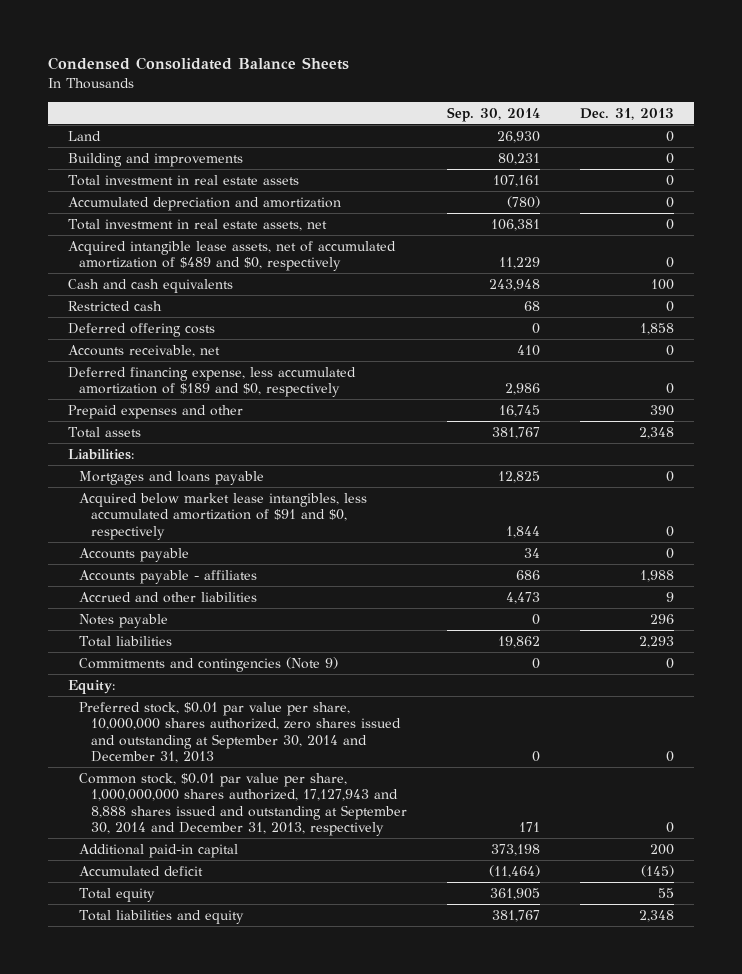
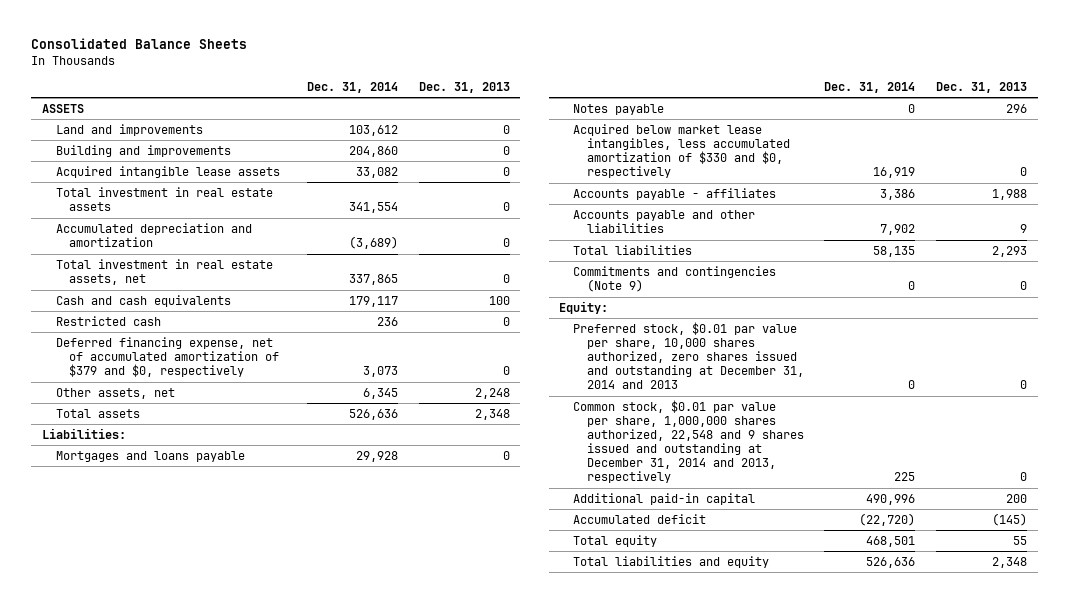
- Condensed Consolidated Balance Sheets
+ Consolidated Balance Sheets
- | Sep. 30, 2014 | Dec. 31, 2013
+ | Dec. 31, 2014 | Dec. 31, 2013
- Land | 26,930 | 0
+ ASSETS
+ Land and improvements | 103,612 | 0
+ Acquired intangible lease assets | 33,082 | 0
- Acquired intangible lease assets, net of accumulated amortization of $489 and $0, respectively | 11,229 | 0
- Deferred offering costs | 0 | 1,858
- Accounts receivable, net | 410 | 0
- Deferred financing expense, less accumulated amortization of $189 and $0, respectively | 2,986 | 0
- Prepaid expenses and other | 16,745 | 390
+ Deferred financing expense, net of accumulated amortization of $379 and $0, respectively | 3,073 | 0
+ Other assets, net | 6,345 | 2,248
- Acquired below market lease intangibles, less accumulated amortization of $91 and $0, respectively | 1,844 | 0
- Accounts payable | 34 | 0
- Accrued and other liabilities | 4,473 | 9
+ Acquired below market lease intangibles, less accumulated amortization of $330 and $0, respectively | 16,919 | 0
moved down: Accounts payable - affiliates | 3,386 | 1,988
+ Accounts payable and other liabilities | 7,902 | 9
- Preferred stock, $0.01 par value per share, 10,000,000 shares authorized, zero shares issued and outstanding at September 30, 2014 and December 31, 2013 | 0 | 0
- Common stock, $0.01 par value per share, 1,000,000,000 shares authorized, 17,127,943 and 8,888 shares issued and outstanding at September 30, 2014 and December 31, 2013, respectively | 171 | 0
+ Preferred stock, $0.01 par value per share, 10,000 shares authorized, zero shares issued and outstanding at December 31, 2014 and 2013 | 0 | 0
+ Common stock, $0.01 par value per share, 1,000,000 shares authorized, 22,548 and 9 shares issued and outstanding at December 31, 2014 and 2013, respectively | 225 | 0

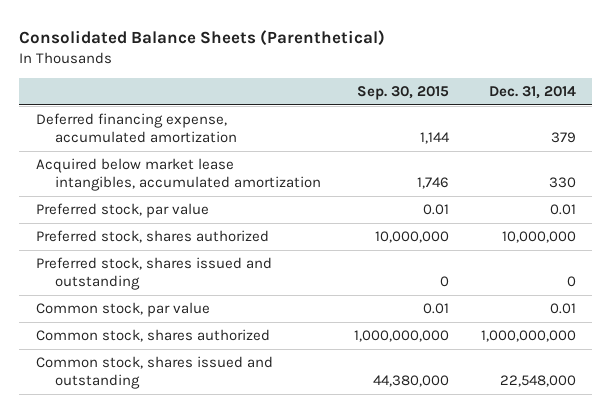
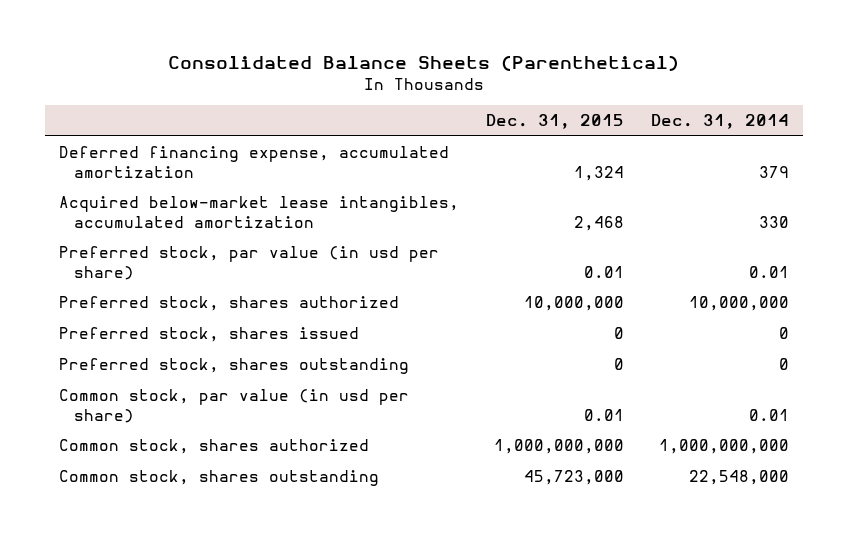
- | Sep. 30, 2015 | Dec. 31, 2014
+ | Dec. 31, 2015 | Dec. 31, 2014
- Acquired below market lease intangibles, accumulated amortization | 1,746 | 330
- Preferred stock, par value | 0.01 | 0.01
+ Acquired below-market lease intangibles, accumulated amortization | 2,468 | 330
+ Preferred stock, par value (in usd per share) | 0.01 | 0.01
- Preferred stock, shares issued and outstanding | 0 | 0
- Common stock, par value | 0.01 | 0.01
+ Preferred stock, shares issued | 0 | 0
+ Preferred stock, shares outstanding | 0 | 0
+ Common stock, par value (in usd per share) | 0.01 | 0.01
- Common stock, shares issued and outstanding | 44,380,000 | 22,548,000
+ Common stock, shares outstanding | 45,723,000 | 22,548,000

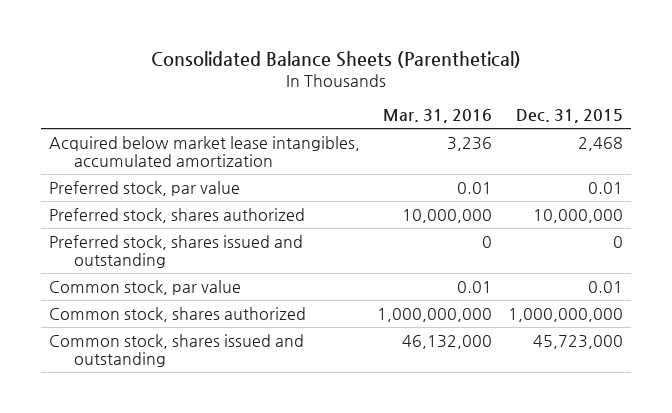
- | Dec. 31, 2015 | Dec. 31, 2014
+ | Mar. 31, 2016 | Dec. 31, 2015
- Deferred financing expense, accumulated amortization | 1,324 | 379
- Acquired below-market lease intangibles, accumulated amortization | 2,468 | 330
- Preferred stock, par value (in usd per share) | 0.01 | 0.01
+ Acquired below market lease intangibles, accumulated amortization | 3,236 | 2,468
+ Preferred stock, par value | 0.01 | 0.01
- Preferred stock, shares issued | 0 | 0
- Preferred stock, shares outstanding | 0 | 0
- Common stock, par value (in usd per share) | 0.01 | 0.01
+ Preferred stock, shares issued and outstanding | 0 | 0
+ Common stock, par value | 0.01 | 0.01
- Common stock, shares outstanding | 45,723,000 | 22,548,000
+ Common stock, shares issued and outstanding | 46,132,000 | 45,723,000

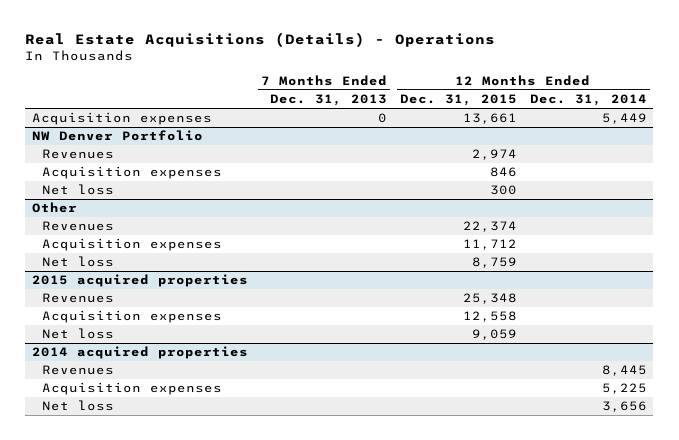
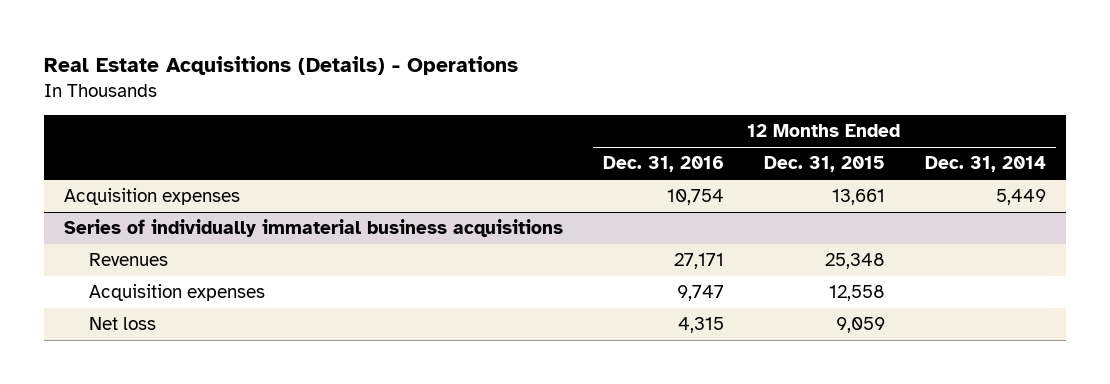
- | 7 Months Ended Dec. 31, 2013 | 12 Months Ended Dec. 31, 2015 | 12 Months Ended Dec. 31, 2014
+ | 12 Months Ended Dec. 31, 2016 | 12 Months Ended Dec. 31, 2015 | 12 Months Ended Dec. 31, 2014
- NW Denver Portfolio
- Revenues | | 2,974 |
- Acquisition expenses | | 846 |
- Net loss | | 300 |
- Other
- Revenues | | 22,374 |
- Acquisition expenses | | 11,712 |
- Net loss | | 8,759 |
- 2015 acquired properties
+ Series of individually immaterial business acquisitions
- 2014 acquired properties
- Revenues | | | 8,445
- Acquisition expenses | | | 5,225
- Net loss | | | 3,656

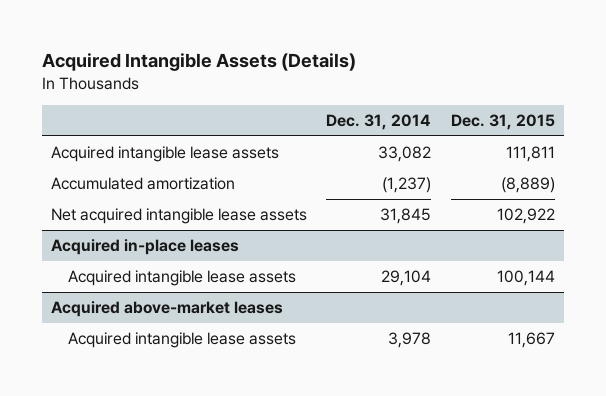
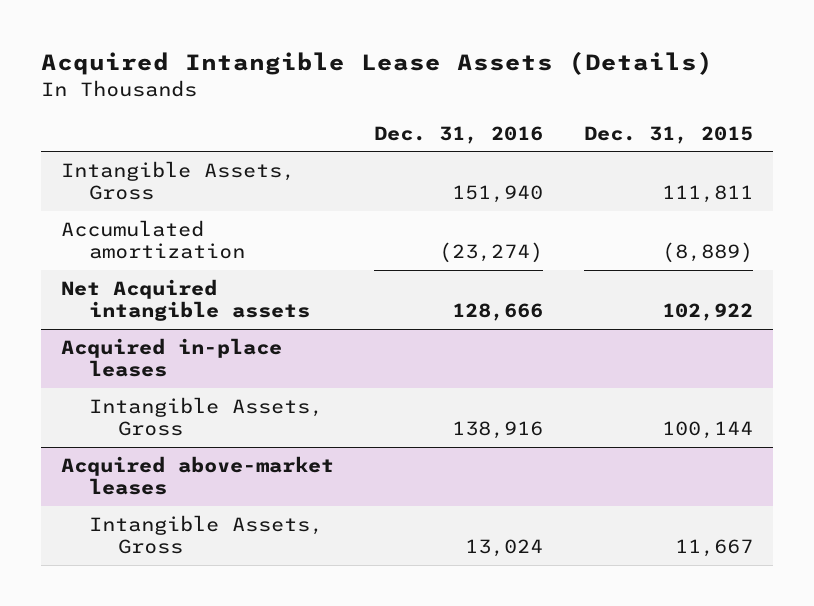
- Acquired Intangible Assets (Details)
+ Acquired Intangible Lease Assets (Details)
- | Dec. 31, 2014 | Dec. 31, 2015
+ | Dec. 31, 2016 | Dec. 31, 2015
- Acquired intangible lease assets | 33,082 | 111,811
+ Intangible Assets, Gross | 151,940 | 111,811
- Net acquired intangible lease assets | 31,845 | 102,922
+ Net Acquired intangible assets | 128,666 | 102,922
@ Acquired in-place leases
- Acquired intangible lease assets | 29,104 | 100,144
+ Intangible Assets, Gross | 138,916 | 100,144
@ Acquired above-market leases
- Acquired intangible lease assets | 3,978 | 11,667
+ Intangible Assets, Gross | 13,024 | 11,667

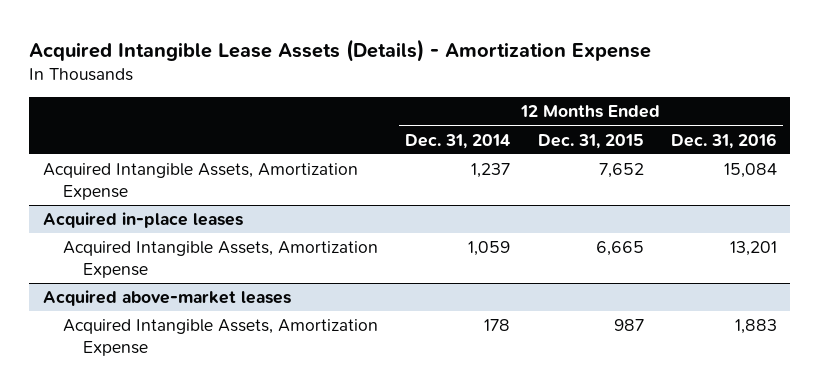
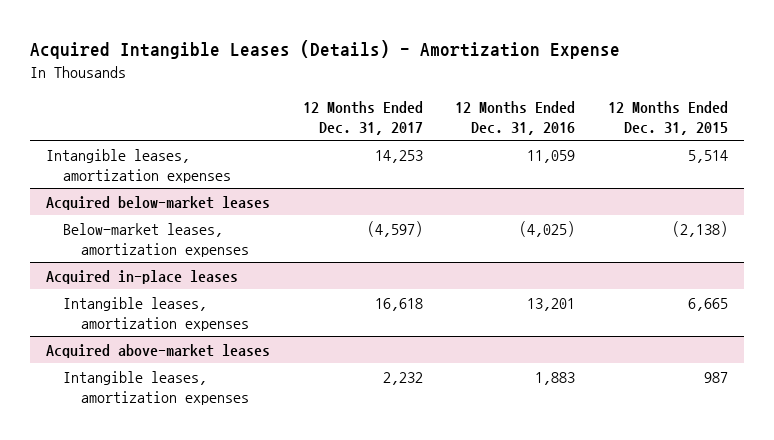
- Acquired Intangible Lease Assets (Details) - Amortization Expense
+ Acquired Intangible Leases (Details) - Amortization Expense
- | 12 Months Ended Dec. 31, 2014 | 12 Months Ended Dec. 31, 2015 | 12 Months Ended Dec. 31, 2016
+ | 12 Months Ended Dec. 31, 2017 | 12 Months Ended Dec. 31, 2016 | 12 Months Ended Dec. 31, 2015
- Acquired Intangible Assets, Amortization Expense | 1,237 | 7,652 | 15,084
+ Intangible leases, amortization expenses | 14,253 | 11,059 | 5,514
+ Acquired below-market leases
+ Below-market leases, amortization expenses | (4,597) | (4,025) | (2,138)
@ Acquired in-place leases
- Acquired Intangible Assets, Amortization Expense | 1,059 | 6,665 | 13,201
+ Intangible leases, amortization expenses | 16,618 | 13,201 | 6,665
@ Acquired above-market leases
- Acquired Intangible Assets, Amortization Expense | 178 | 987 | 1,883
+ Intangible leases, amortization expenses | 2,232 | 1,883 | 987

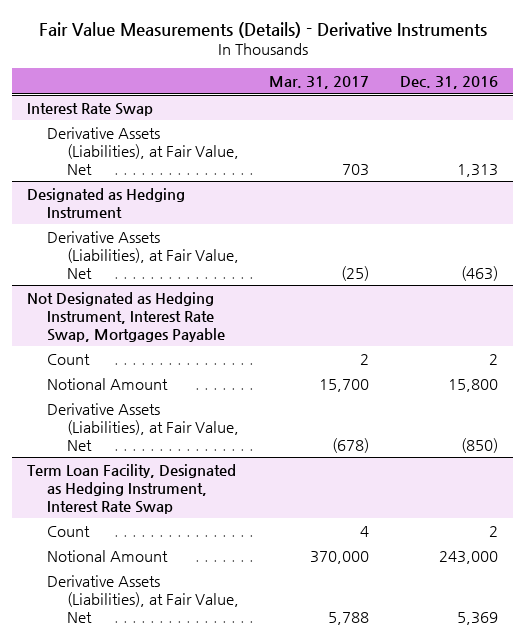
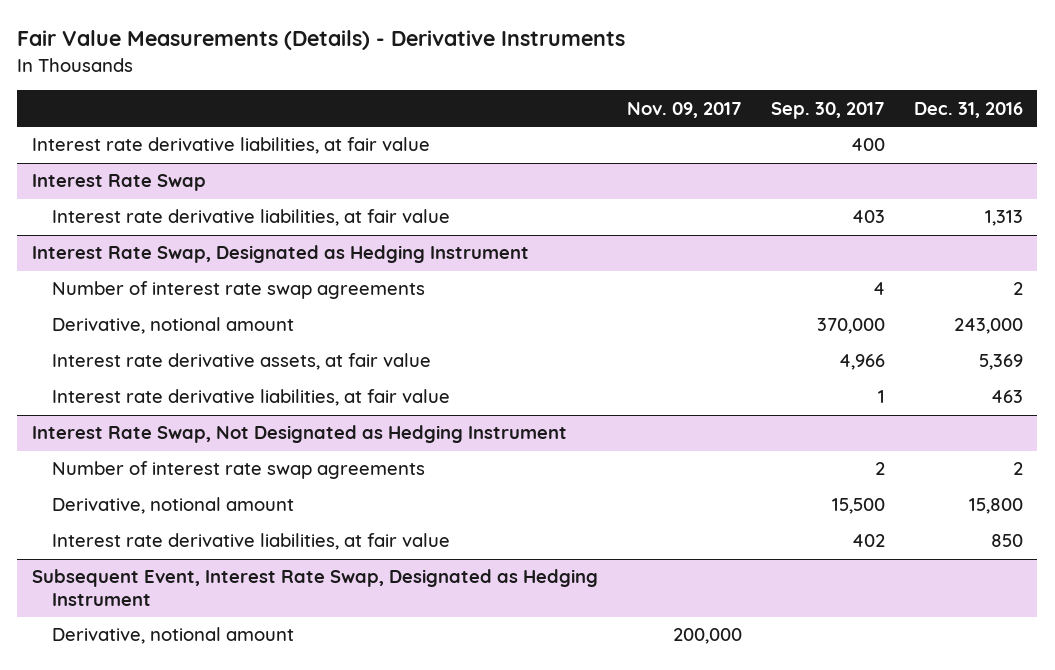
- | Mar. 31, 2017 | Dec. 31, 2016
+ | Nov. 09, 2017 | Sep. 30, 2017 | Dec. 31, 2016
+ Interest rate derivative liabilities, at fair value | | 400 |
@ Interest Rate Swap
- Derivative Assets (Liabilities), at Fair Value, Net | 703 | 1,313
- Designated as Hedging Instrument
- Derivative Assets (Liabilities), at Fair Value, Net | (25) | (463)
- Not Designated as Hedging Instrument, Interest Rate Swap, Mortgages Payable
- Count | 2 | 2
- Notional Amount | 15,700 | 15,800
- Derivative Assets (Liabilities), at Fair Value, Net | (678) | (850)
- Term Loan Facility, Designated as Hedging Instrument, Interest Rate Swap
- Count | 4 | 2
- Notional Amount | 370,000 | 243,000
- Derivative Assets (Liabilities), at Fair Value, Net | 5,788 | 5,369
@ Interest Rate Swap
+ Interest rate derivative liabilities, at fair value | | 403 | 1,313
+ Interest Rate Swap, Designated as Hedging Instrument
+ Number of interest rate swap agreements | | 4 | 2
+ Derivative, notional amount | | 370,000 | 243,000
+ Interest rate derivative assets, at fair value | | 4,966 | 5,369
+ Interest rate derivative liabilities, at fair value | | 1 | 463
+ Interest Rate Swap, Not Designated as Hedging Instrument
+ Number of interest rate swap agreements | | 2 | 2
+ Derivative, notional amount | | 15,500 | 15,800
+ Interest rate derivative liabilities, at fair value | | 402 | 850
+ Subsequent Event, Interest Rate Swap, Designated as Hedging Instrument
+ Derivative, notional amount | 200,000 | |

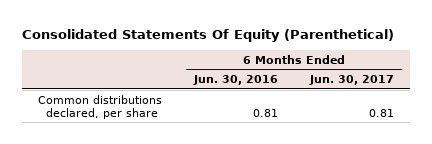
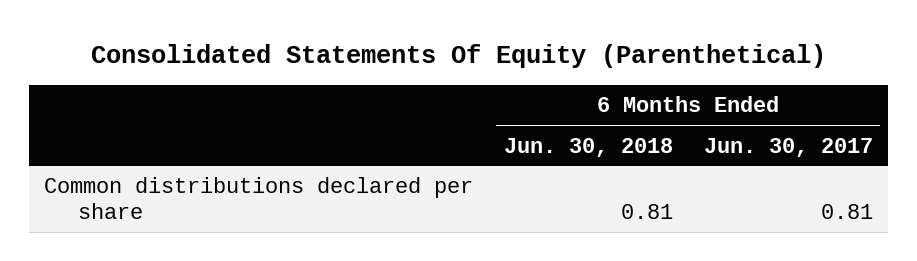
- | 6 Months Ended Jun. 30, 2016 | 6 Months Ended Jun. 30, 2017
+ | 6 Months Ended Jun. 30, 2018 | 6 Months Ended Jun. 30, 2017
- Common distributions declared, per share | 0.81 | 0.81
+ Common distributions declared per share | 0.81 | 0.81

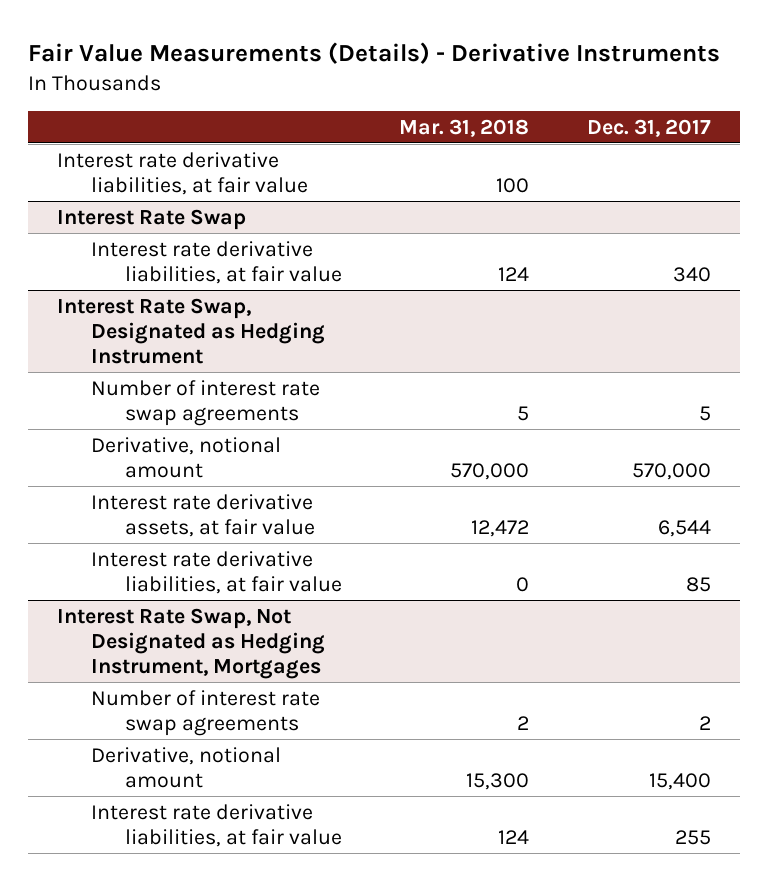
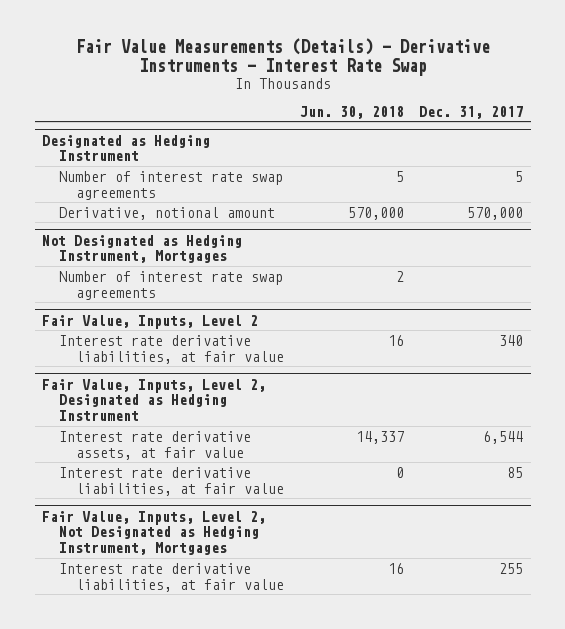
- Fair Value Measurements (Details) - Derivative Instruments
+ Fair Value Measurements (Details) - Derivative Instruments - Interest Rate Swap
- | Mar. 31, 2018 | Dec. 31, 2017
+ | Jun. 30, 2018 | Dec. 31, 2017
- Interest rate derivative liabilities, at fair value | 100 |
- Interest Rate Swap
- Interest rate derivative liabilities, at fair value | 124 | 340
- Interest Rate Swap, Designated as Hedging Instrument
+ Designated as Hedging Instrument
+ Not Designated as Hedging Instrument, Mortgages
+ Number of interest rate swap agreements | 2 |
+ Fair Value, Inputs, Level 2
+ Interest rate derivative liabilities, at fair value | 16 | 340
+ Fair Value, Inputs, Level 2, Designated as Hedging Instrument
- Interest Rate Swap, Not Designated as Hedging Instrument, Mortgages
- Number of interest rate swap agreements | 2 | 2
- Derivative, notional amount | 15,300 | 15,400
+ Fair Value, Inputs, Level 2, Not Designated as Hedging Instrument, Mortgages

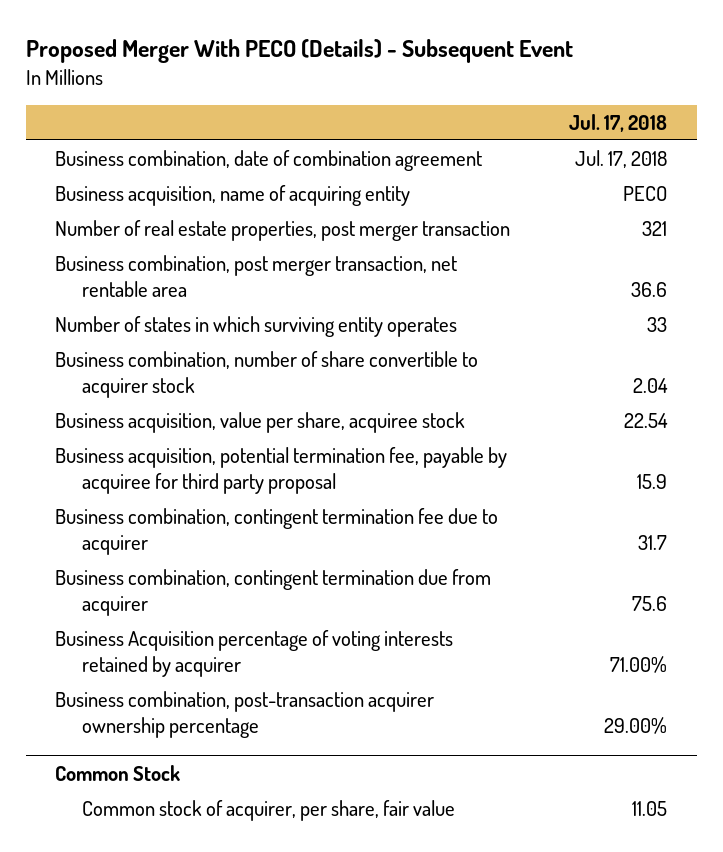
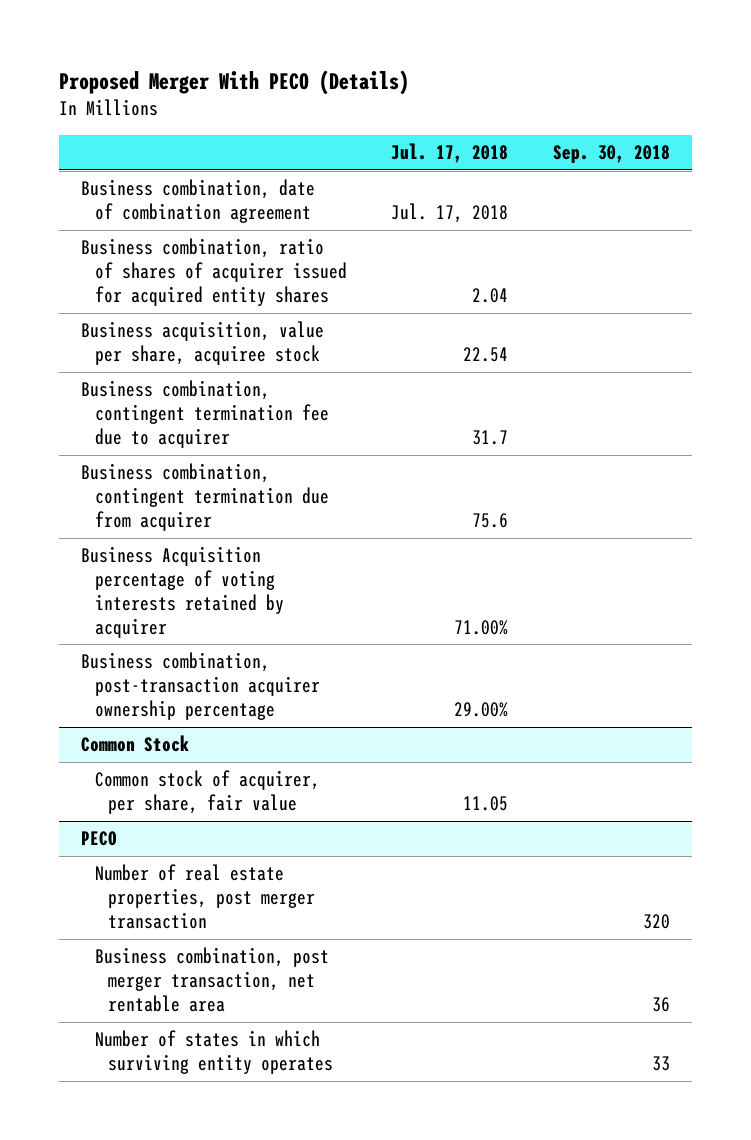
- Proposed Merger With PECO (Details) - Subsequent Event
+ Proposed Merger With PECO (Details)
- | Jul. 17, 2018
+ | Jul. 17, 2018 | Sep. 30, 2018
- Business acquisition, name of acquiring entity | PECO
- Number of real estate properties, post merger transaction | 321
- Business combination, post merger transaction, net rentable area | 36.6
- Number of states in which surviving entity operates | 33
- Business combination, number of share convertible to acquirer stock | 2.04
+ Business combination, ratio of shares of acquirer issued for acquired entity shares | 2.04 |
- Business acquisition, potential termination fee, payable by acquiree for third party proposal | 15.9
+ PECO
+ Number of real estate properties, post merger transaction | | 320
+ Business combination, post merger transaction, net rentable area | | 36
+ Number of states in which surviving entity operates | | 33

